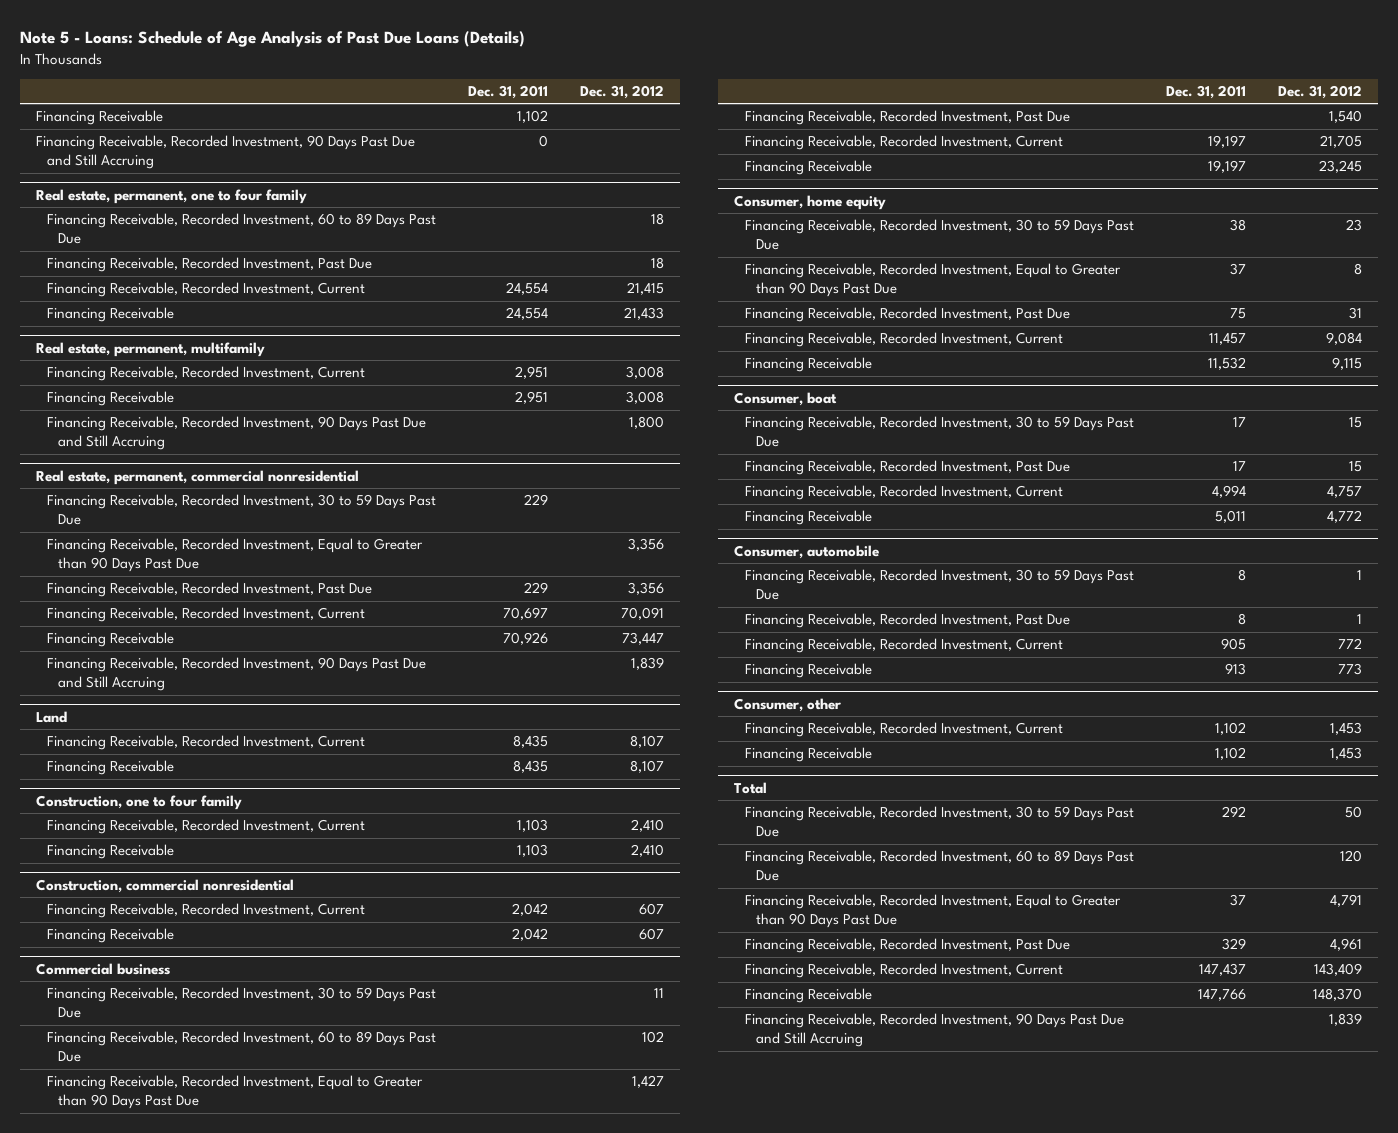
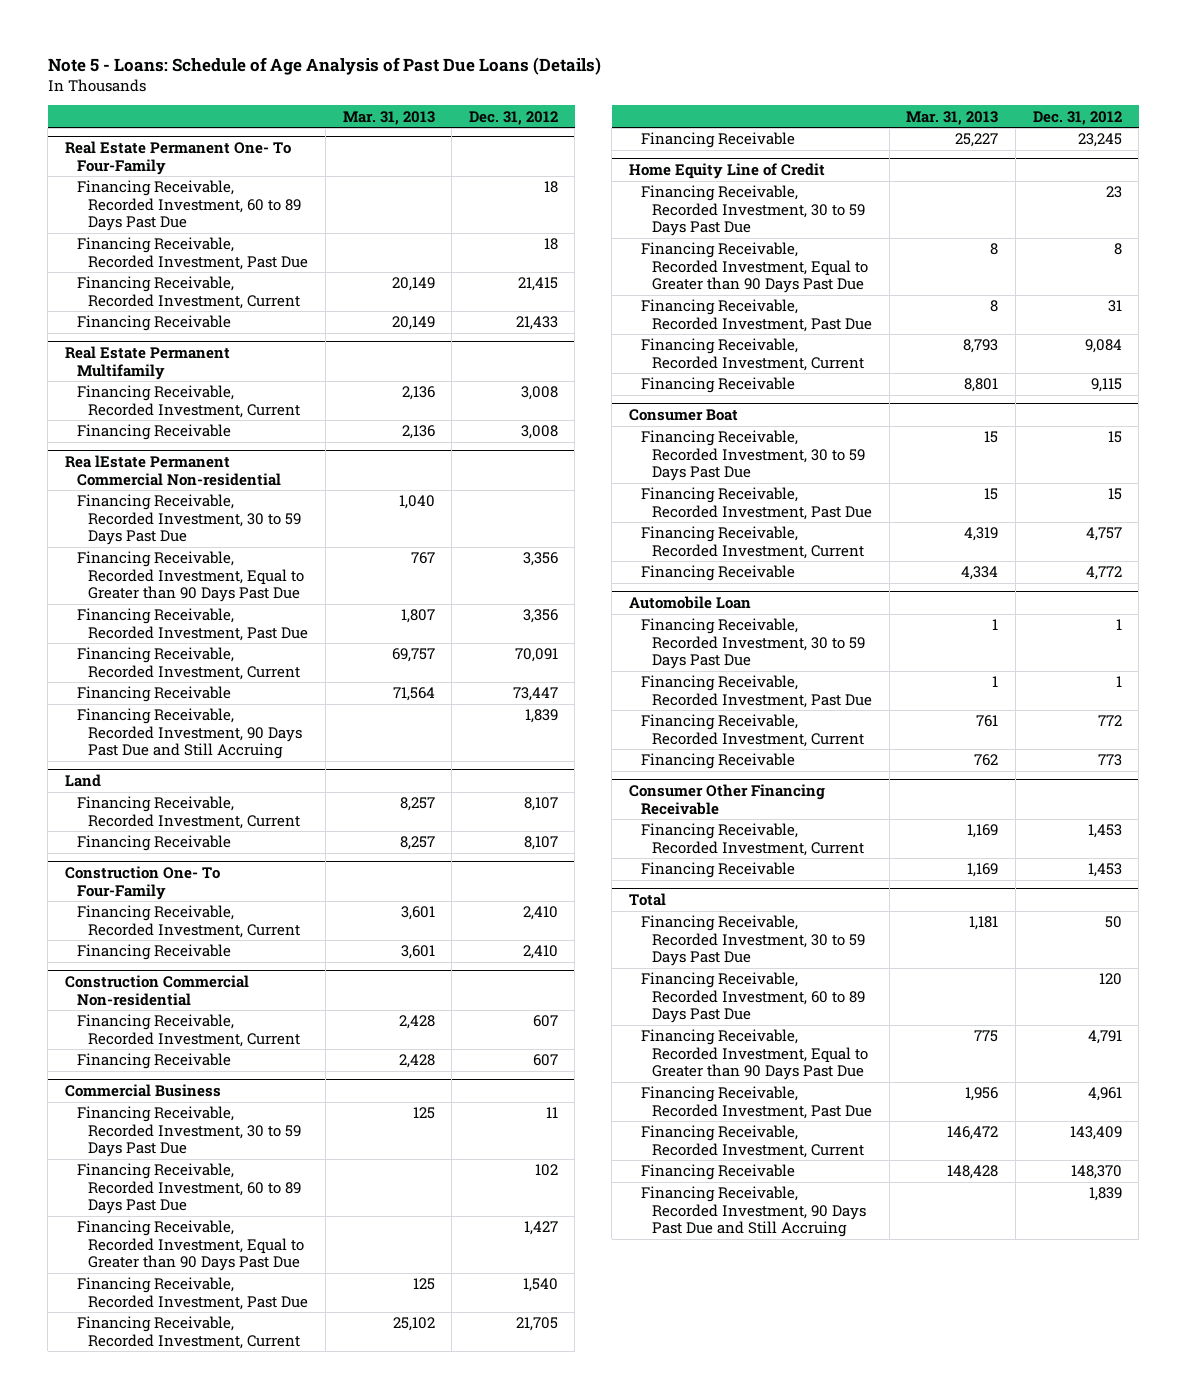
- | Dec. 31, 2011 | Dec. 31, 2012
+ | Mar. 31, 2013 | Dec. 31, 2012
- Financing Receivable | 1,102 |
- Financing Receivable, Recorded Investment, 90 Days Past Due and Still Accruing | 0 |
- Real estate, permanent, one to four family
+ Real Estate Permanent One- To Four-Family
- Real estate, permanent, multifamily
+ Real Estate Permanent Multifamily
- Financing Receivable, Recorded Investment, 90 Days Past Due and Still Accruing | | 1,800
- Real estate, permanent, commercial nonresidential
+ Rea lEstate Permanent Commercial Non-residential
- Construction, one to four family
+ Construction One- To Four-Family
- Construction, commercial nonresidential
+ Construction Commercial Non-residential
- Commercial business
+ Commercial Business
- Consumer, home equity
+ Home Equity Line of Credit
- Consumer, boat
+ Consumer Boat
- Consumer, automobile
+ Automobile Loan
- Consumer, other
+ Consumer Other Financing Receivable

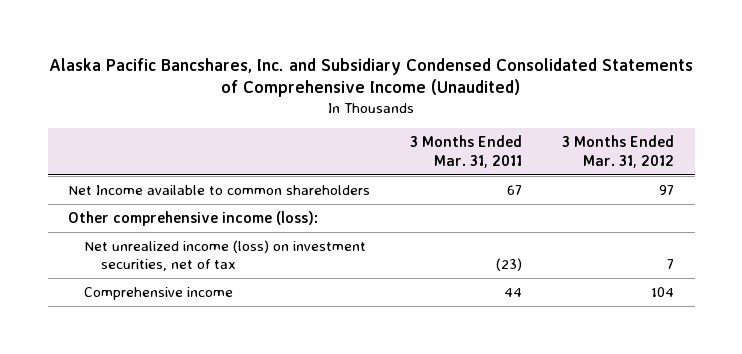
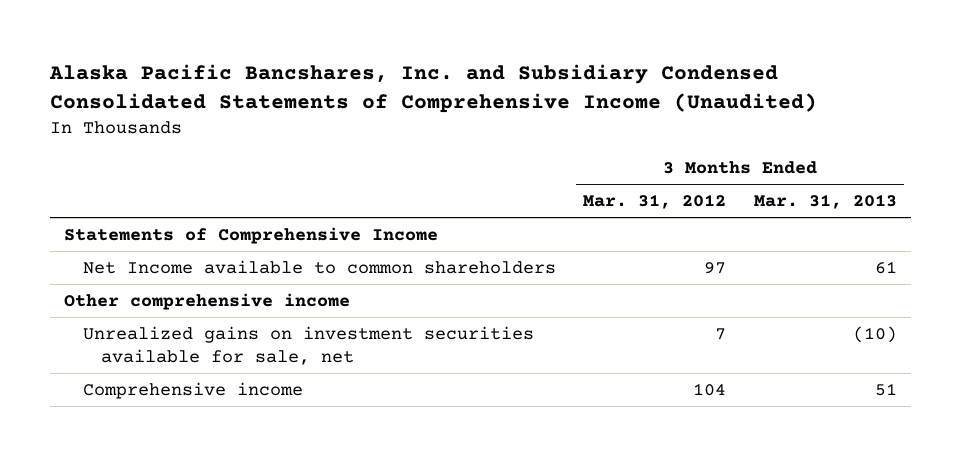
- | 3 Months Ended Mar. 31, 2011 | 3 Months Ended Mar. 31, 2012
+ | 3 Months Ended Mar. 31, 2012 | 3 Months Ended Mar. 31, 2013
+ Statements of Comprehensive Income
- Other comprehensive income (loss):
- Net unrealized income (loss) on investment securities, net of tax | (23) | 7
+ Other comprehensive income
+ Unrealized gains on investment securities available for sale, net | 7 | (10)

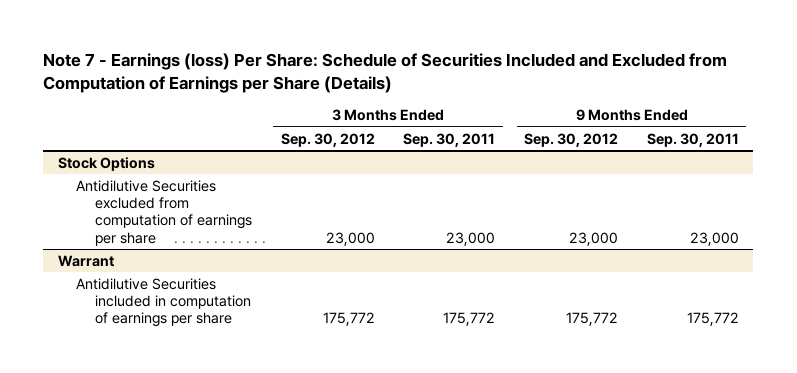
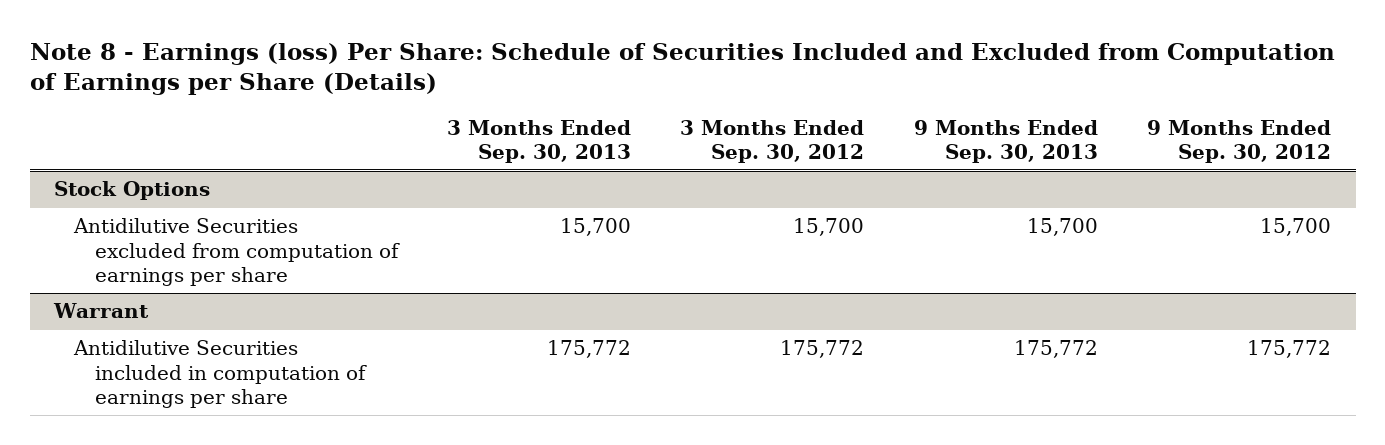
- Note 7 - Earnings (loss) Per Share: Schedule of Securities Included and Excluded from Computation of Earnings per Share (Details)
+ Note 8 - Earnings (loss) Per Share: Schedule of Securities Included and Excluded from Computation of Earnings per Share (Details)
- | 3 Months Ended Sep. 30, 2012 | 3 Months Ended Sep. 30, 2011 | 9 Months Ended Sep. 30, 2012 | 9 Months Ended Sep. 30, 2011
+ | 3 Months Ended Sep. 30, 2013 | 3 Months Ended Sep. 30, 2012 | 9 Months Ended Sep. 30, 2013 | 9 Months Ended Sep. 30, 2012
@ Stock Options
- Antidilutive Securities excluded from computation of earnings per share | 23,000 | 23,000 | 23,000 | 23,000
+ Antidilutive Securities excluded from computation of earnings per share | 15,700 | 15,700 | 15,700 | 15,700

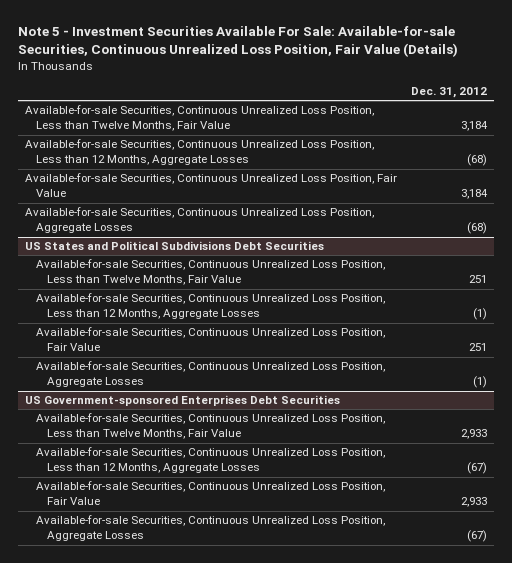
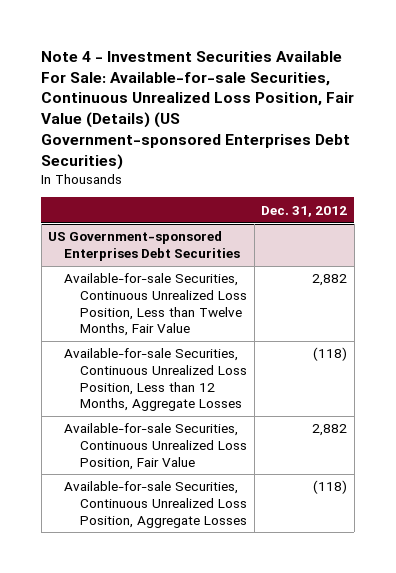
- Note 5 - Investment Securities Available For Sale: Available-for-sale Securities, Continuous Unrealized Loss Position, Fair Value (Details)
+ Note 4 - Investment Securities Available For Sale: Available-for-sale Securities, Continuous Unrealized Loss Position, Fair Value (Details) (US Government-sponsored Enterprises Debt Securities)
- Available-for-sale Securities, Continuous Unrealized Loss Position, Less than Twelve Months, Fair Value | 3,184
- Available-for-sale Securities, Continuous Unrealized Loss Position, Less than 12 Months, Aggregate Losses | (68)
- Available-for-sale Securities, Continuous Unrealized Loss Position, Fair Value | 3,184
- Available-for-sale Securities, Continuous Unrealized Loss Position, Aggregate Losses | (68)
- US States and Political Subdivisions Debt Securities
- Available-for-sale Securities, Continuous Unrealized Loss Position, Less than Twelve Months, Fair Value | 251
- Available-for-sale Securities, Continuous Unrealized Loss Position, Less than 12 Months, Aggregate Losses | (1)
- Available-for-sale Securities, Continuous Unrealized Loss Position, Fair Value | 251
- Available-for-sale Securities, Continuous Unrealized Loss Position, Aggregate Losses | (1)
@ US Government-sponsored Enterprises Debt Securities
- Available-for-sale Securities, Continuous Unrealized Loss Position, Less than Twelve Months, Fair Value | 2,933
- Available-for-sale Securities, Continuous Unrealized Loss Position, Less than 12 Months, Aggregate Losses | (67)
- Available-for-sale Securities, Continuous Unrealized Loss Position, Fair Value | 2,933
- Available-for-sale Securities, Continuous Unrealized Loss Position, Aggregate Losses | (67)
+ Available-for-sale Securities, Continuous Unrealized Loss Position, Less than Twelve Months, Fair Value | 2,882
+ Available-for-sale Securities, Continuous Unrealized Loss Position, Less than 12 Months, Aggregate Losses | (118)
+ Available-for-sale Securities, Continuous Unrealized Loss Position, Fair Value | 2,882
+ Available-for-sale Securities, Continuous Unrealized Loss Position, Aggregate Losses | (118)

